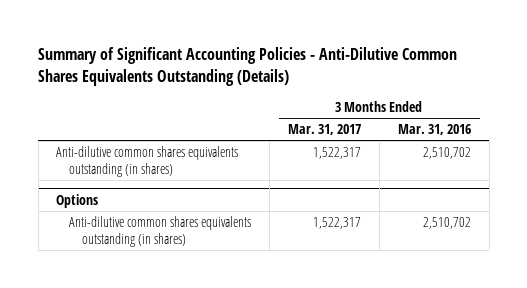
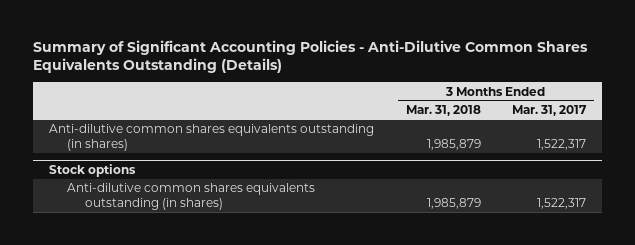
- | 3 Months Ended Mar. 31, 2017 | 3 Months Ended Mar. 31, 2016
+ | 3 Months Ended Mar. 31, 2018 | 3 Months Ended Mar. 31, 2017
- Options
+ Stock options

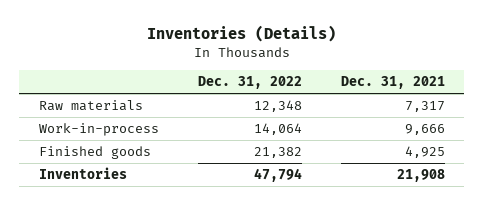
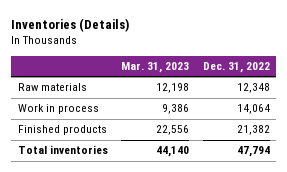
- | Dec. 31, 2022 | Dec. 31, 2021
+ | Mar. 31, 2023 | Dec. 31, 2022
- Work-in-process | 14,064 | 9,666
- Finished goods | 21,382 | 4,925
- Inventories | 47,794 | 21,908
+ Work in process | 9,386 | 14,064
+ Finished products | 22,556 | 21,382
+ Total inventories | 44,140 | 47,794

